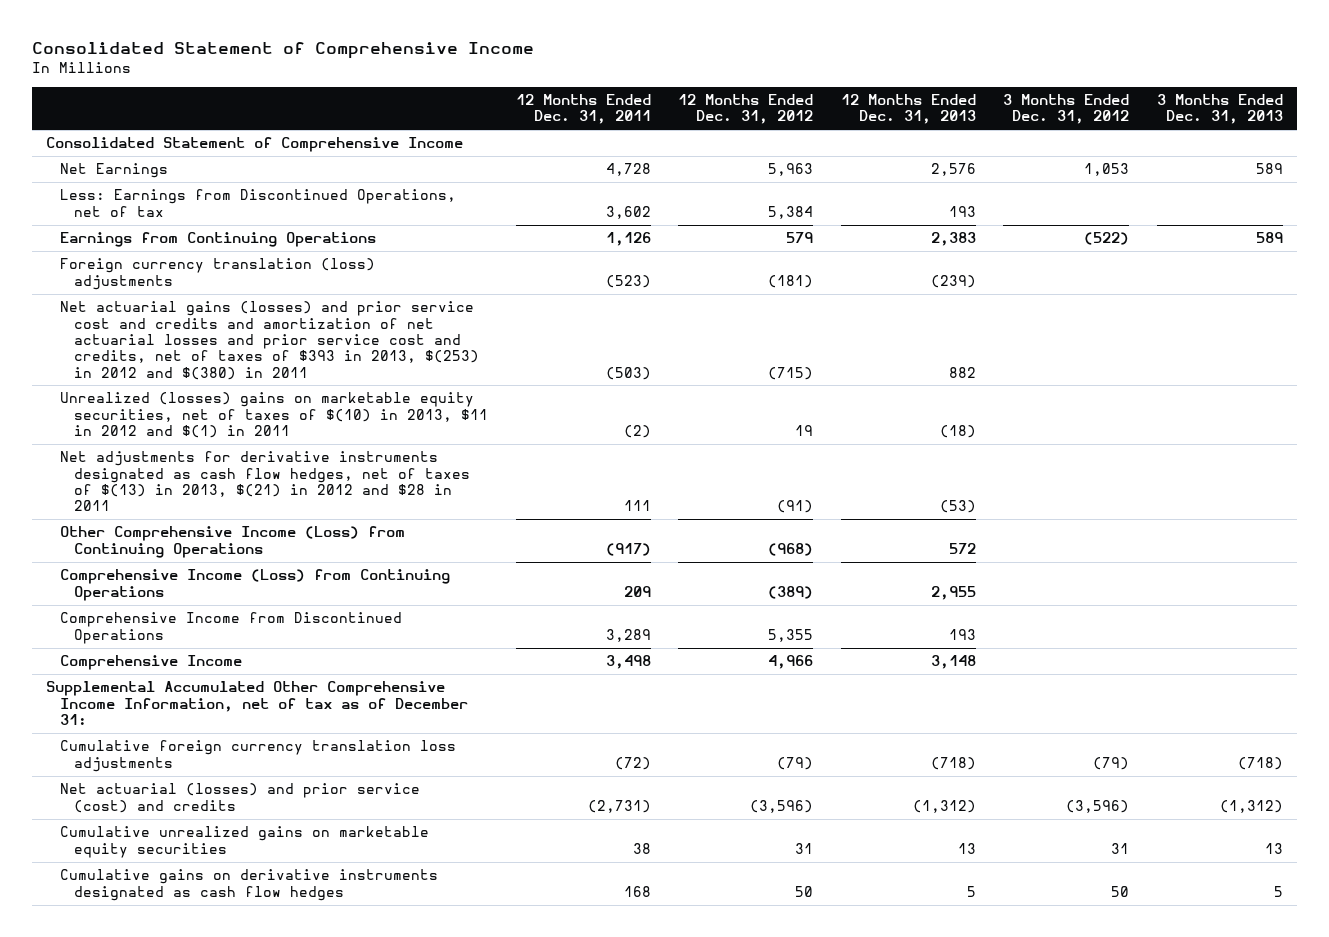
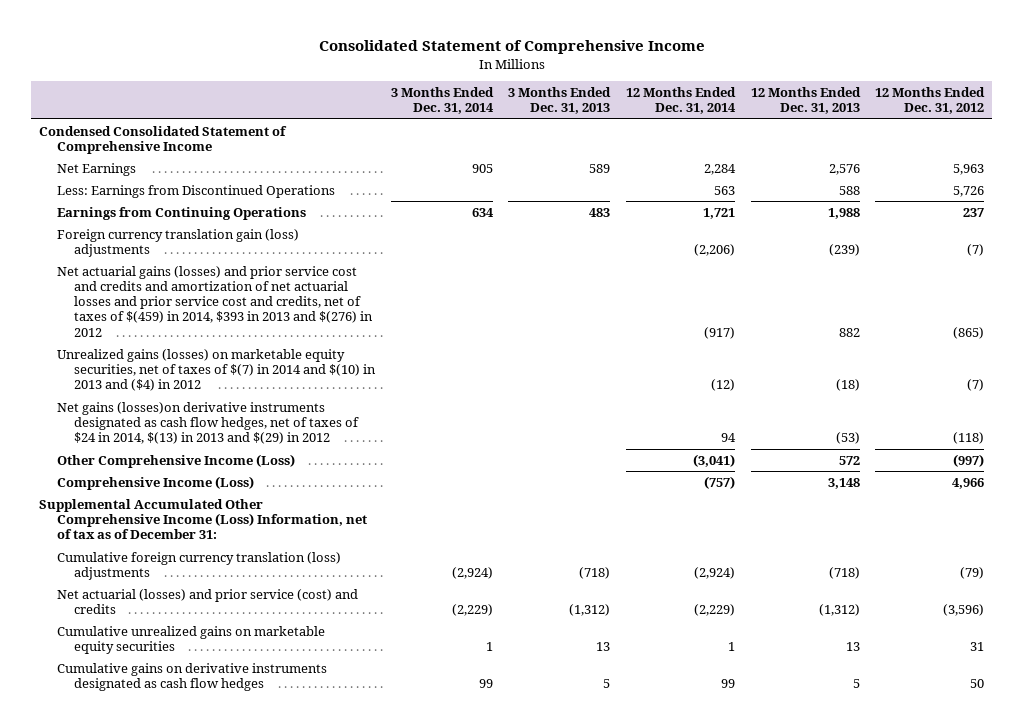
- | 12 Months Ended Dec. 31, 2011 | 12 Months Ended Dec. 31, 2012 | 12 Months Ended Dec. 31, 2013 | 3 Months Ended Dec. 31, 2012 | 3 Months Ended Dec. 31, 2013
+ | 3 Months Ended Dec. 31, 2014 | 3 Months Ended Dec. 31, 2013 | 12 Months Ended Dec. 31, 2014 | 12 Months Ended Dec. 31, 2013 | 12 Months Ended Dec. 31, 2012
- Consolidated Statement of Comprehensive Income
+ Condensed Consolidated Statement of Comprehensive Income
- Less: Earnings from Discontinued Operations, net of tax | 3,602 | 5,384 | 193 | |
- Earnings from Continuing Operations | 1,126 | 579 | 2,383 | (522) | 589
- Foreign currency translation (loss) adjustments | (523) | (181) | (239) | |
- Net actuarial gains (losses) and prior service cost and credits and amortization of net actuarial losses and prior service cost and credits, net of taxes of $393 in 2013, $(253) in 2012 and $(380) in 2011 | (503) | (715) | 882 | |
- Unrealized (losses) gains on marketable equity securities, net of taxes of $(10) in 2013, $11 in 2012 and $(1) in 2011 | (2) | 19 | (18) | |
- Net adjustments for derivative instruments designated as cash flow hedges, net of taxes of $(13) in 2013, $(21) in 2012 and $28 in 2011 | 111 | (91) | (53) | |
- Other Comprehensive Income (Loss) from Continuing Operations | (917) | (968) | 572 | |
- Comprehensive Income (Loss) from Continuing Operations | 209 | (389) | 2,955 | |
- Comprehensive Income from Discontinued Operations | 3,289 | 5,355 | 193 | |
- Comprehensive Income | 3,498 | 4,966 | 3,148 | |
- Supplemental Accumulated Other Comprehensive Income Information, net of tax as of December 31:
- Cumulative foreign currency translation loss adjustments | (72) | (79) | (718) | (79) | (718)
+ Less: Earnings from Discontinued Operations | | | 563 | 588 | 5,726
+ Earnings from Continuing Operations | 634 | 483 | 1,721 | 1,988 | 237
+ Foreign currency translation gain (loss) adjustments | | | (2,206) | (239) | (7)
+ Net actuarial gains (losses) and prior service cost and credits and amortization of net actuarial losses and prior service cost and credits, net of taxes of $(459) in 2014, $393 in 2013 and $(276) in 2012 | | | (917) | 882 | (865)
+ Unrealized gains (losses) on marketable equity securities, net of taxes of $(7) in 2014 and $(10) in 2013 and ($4) in 2012 | | | (12) | (18) | (7)
+ Net gains (losses)on derivative instruments designated as cash flow hedges, net of taxes of $24 in 2014, $(13) in 2013 and $(29) in 2012 | | | 94 | (53) | (118)
+ Other Comprehensive Income (Loss) | | | (3,041) | 572 | (997)
+ Comprehensive Income (Loss) | | | (757) | 3,148 | 4,966
+ Supplemental Accumulated Other Comprehensive Income (Loss) Information, net of tax as of December 31:
+ Cumulative foreign currency translation (loss) adjustments | (2,924) | (718) | (2,924) | (718) | (79)

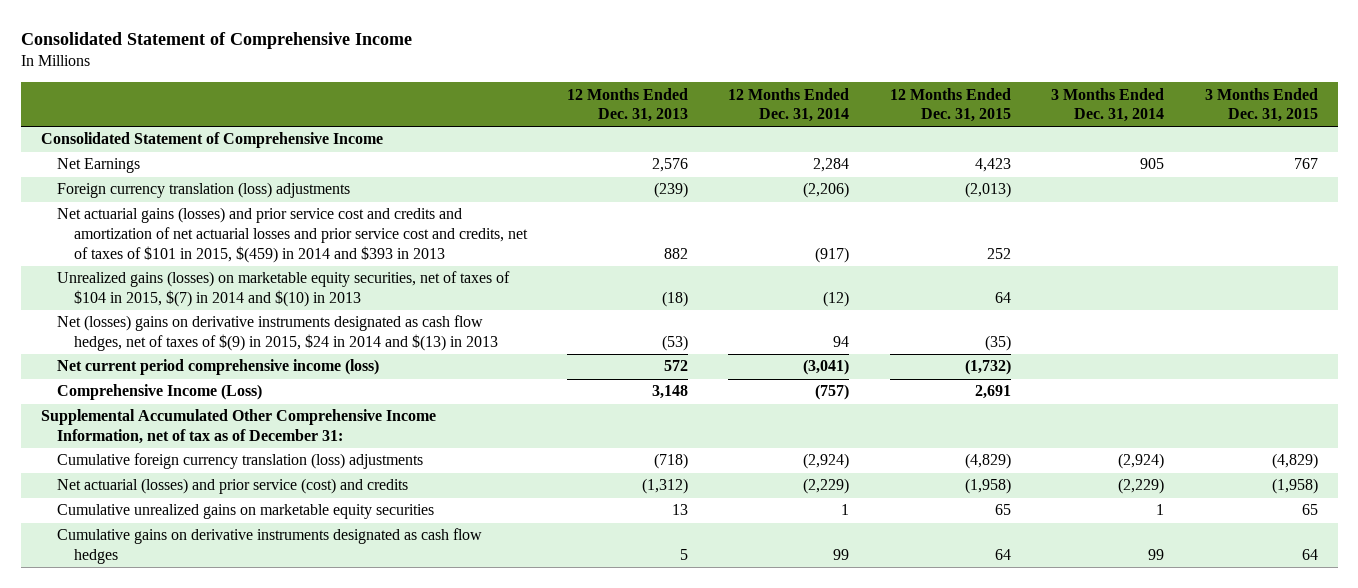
- | 3 Months Ended Dec. 31, 2014 | 3 Months Ended Dec. 31, 2013 | 12 Months Ended Dec. 31, 2014 | 12 Months Ended Dec. 31, 2013 | 12 Months Ended Dec. 31, 2012
+ | 12 Months Ended Dec. 31, 2013 | 12 Months Ended Dec. 31, 2014 | 12 Months Ended Dec. 31, 2015 | 3 Months Ended Dec. 31, 2014 | 3 Months Ended Dec. 31, 2015
- Condensed Consolidated Statement of Comprehensive Income
+ Consolidated Statement of Comprehensive Income
- Less: Earnings from Discontinued Operations | | | 563 | 588 | 5,726
- Earnings from Continuing Operations | 634 | 483 | 1,721 | 1,988 | 237
- Foreign currency translation gain (loss) adjustments | | | (2,206) | (239) | (7)
- Net actuarial gains (losses) and prior service cost and credits and amortization of net actuarial losses and prior service cost and credits, net of taxes of $(459) in 2014, $393 in 2013 and $(276) in 2012 | | | (917) | 882 | (865)
- Unrealized gains (losses) on marketable equity securities, net of taxes of $(7) in 2014 and $(10) in 2013 and ($4) in 2012 | | | (12) | (18) | (7)
- Net gains (losses)on derivative instruments designated as cash flow hedges, net of taxes of $24 in 2014, $(13) in 2013 and $(29) in 2012 | | | 94 | (53) | (118)
- Other Comprehensive Income (Loss) | | | (3,041) | 572 | (997)
+ Foreign currency translation (loss) adjustments | (239) | (2,206) | (2,013) | |
+ Net actuarial gains (losses) and prior service cost and credits and amortization of net actuarial losses and prior service cost and credits, net of taxes of $101 in 2015, $(459) in 2014 and $393 in 2013 | 882 | (917) | 252 | |
+ Unrealized gains (losses) on marketable equity securities, net of taxes of $104 in 2015, $(7) in 2014 and $(10) in 2013 | (18) | (12) | 64 | |
+ Net (losses) gains on derivative instruments designated as cash flow hedges, net of taxes of $(9) in 2015, $24 in 2014 and $(13) in 2013 | (53) | 94 | (35) | |
+ Net current period comprehensive income (loss) | 572 | (3,041) | (1,732) | |
- Supplemental Accumulated Other Comprehensive Income (Loss) Information, net of tax as of December 31:
+ Supplemental Accumulated Other Comprehensive Income Information, net of tax as of December 31:

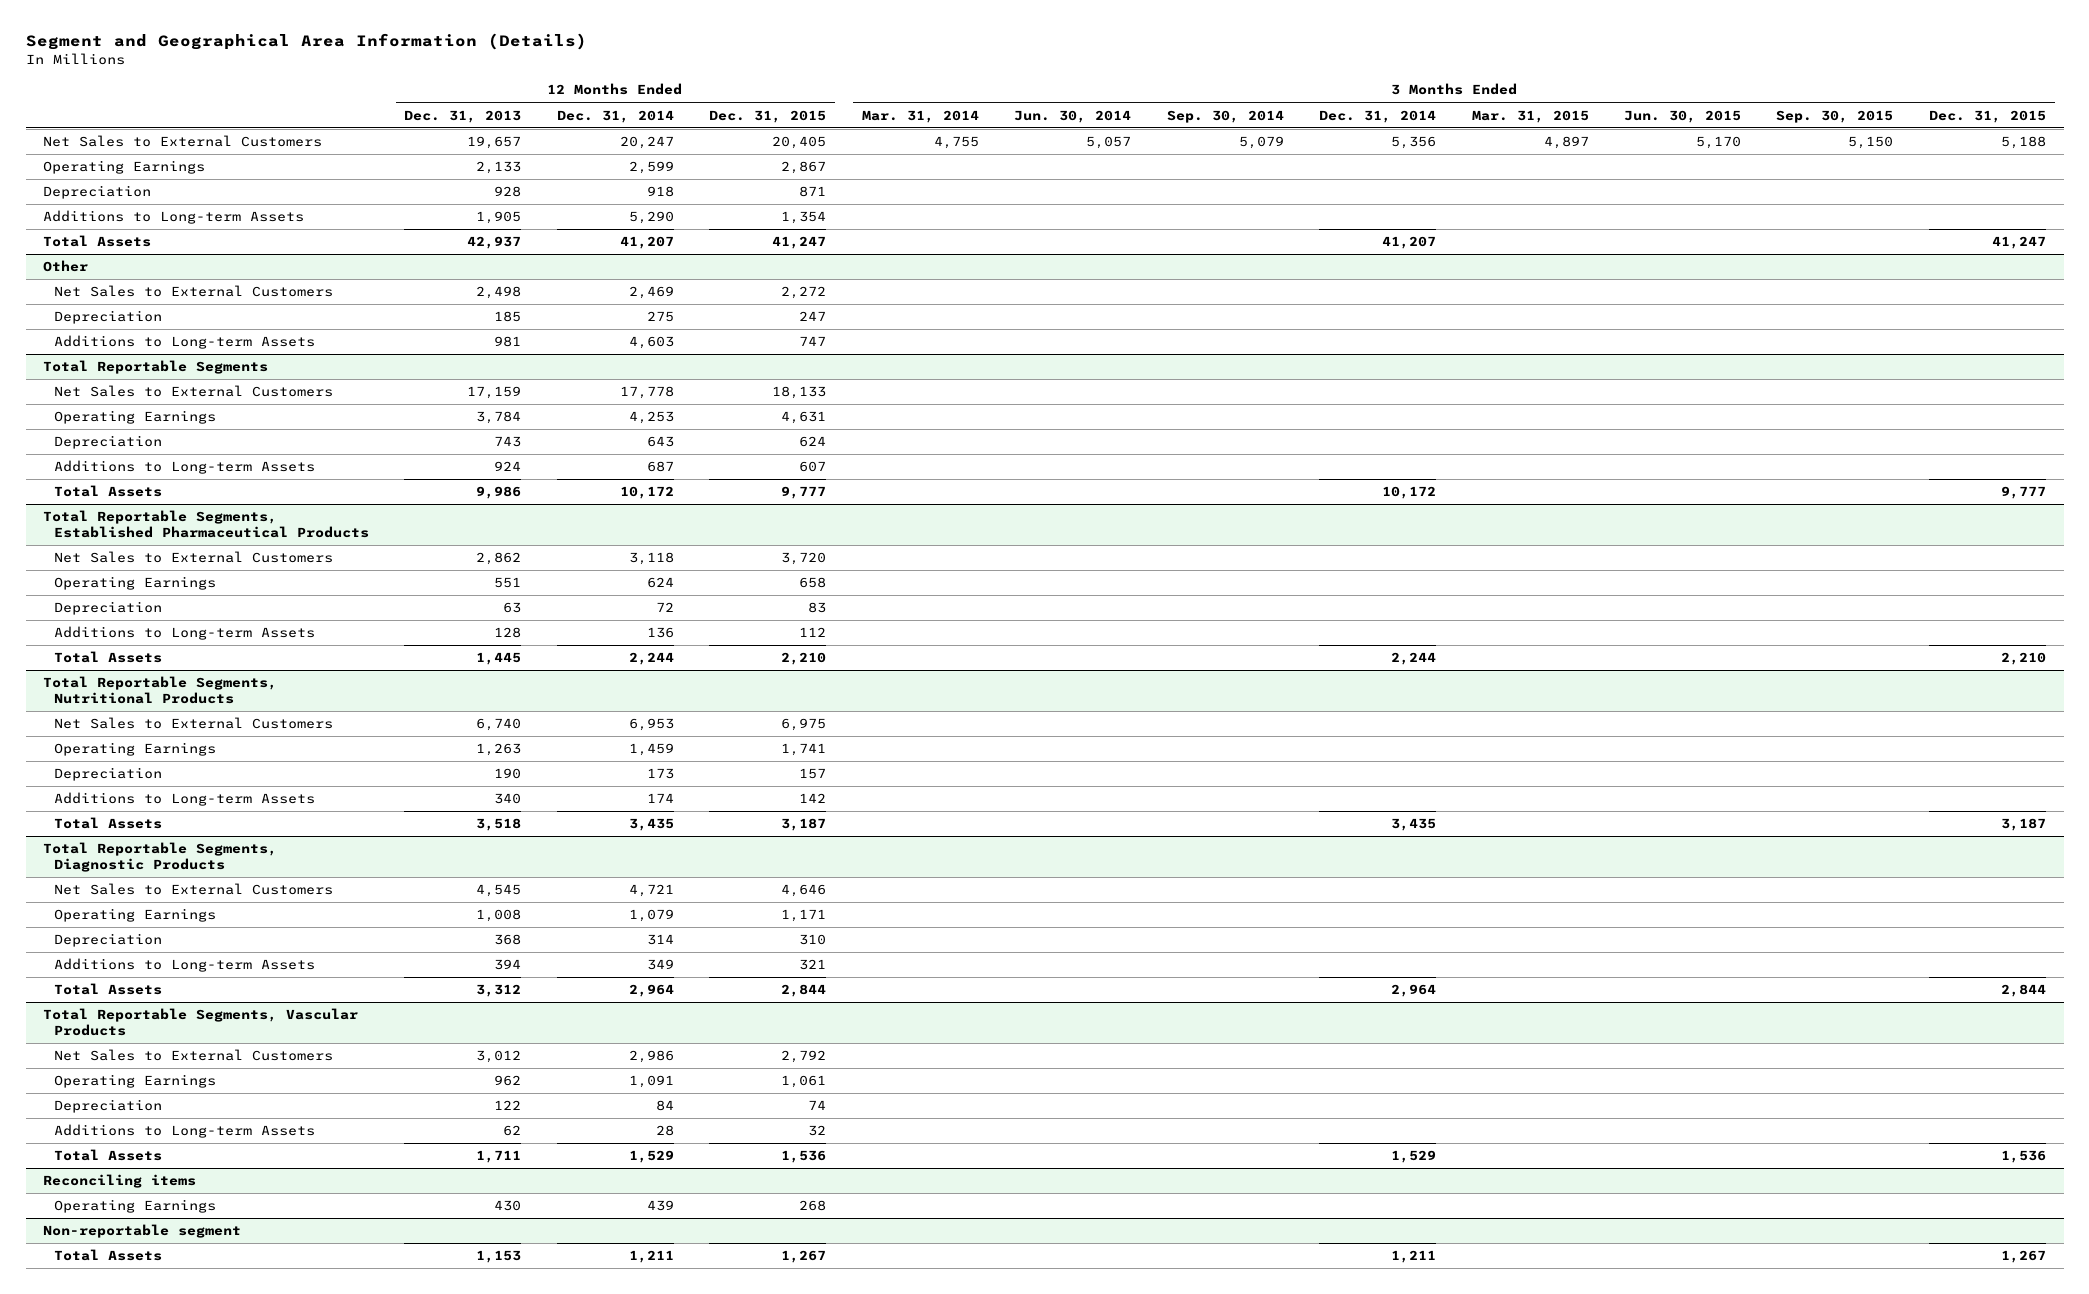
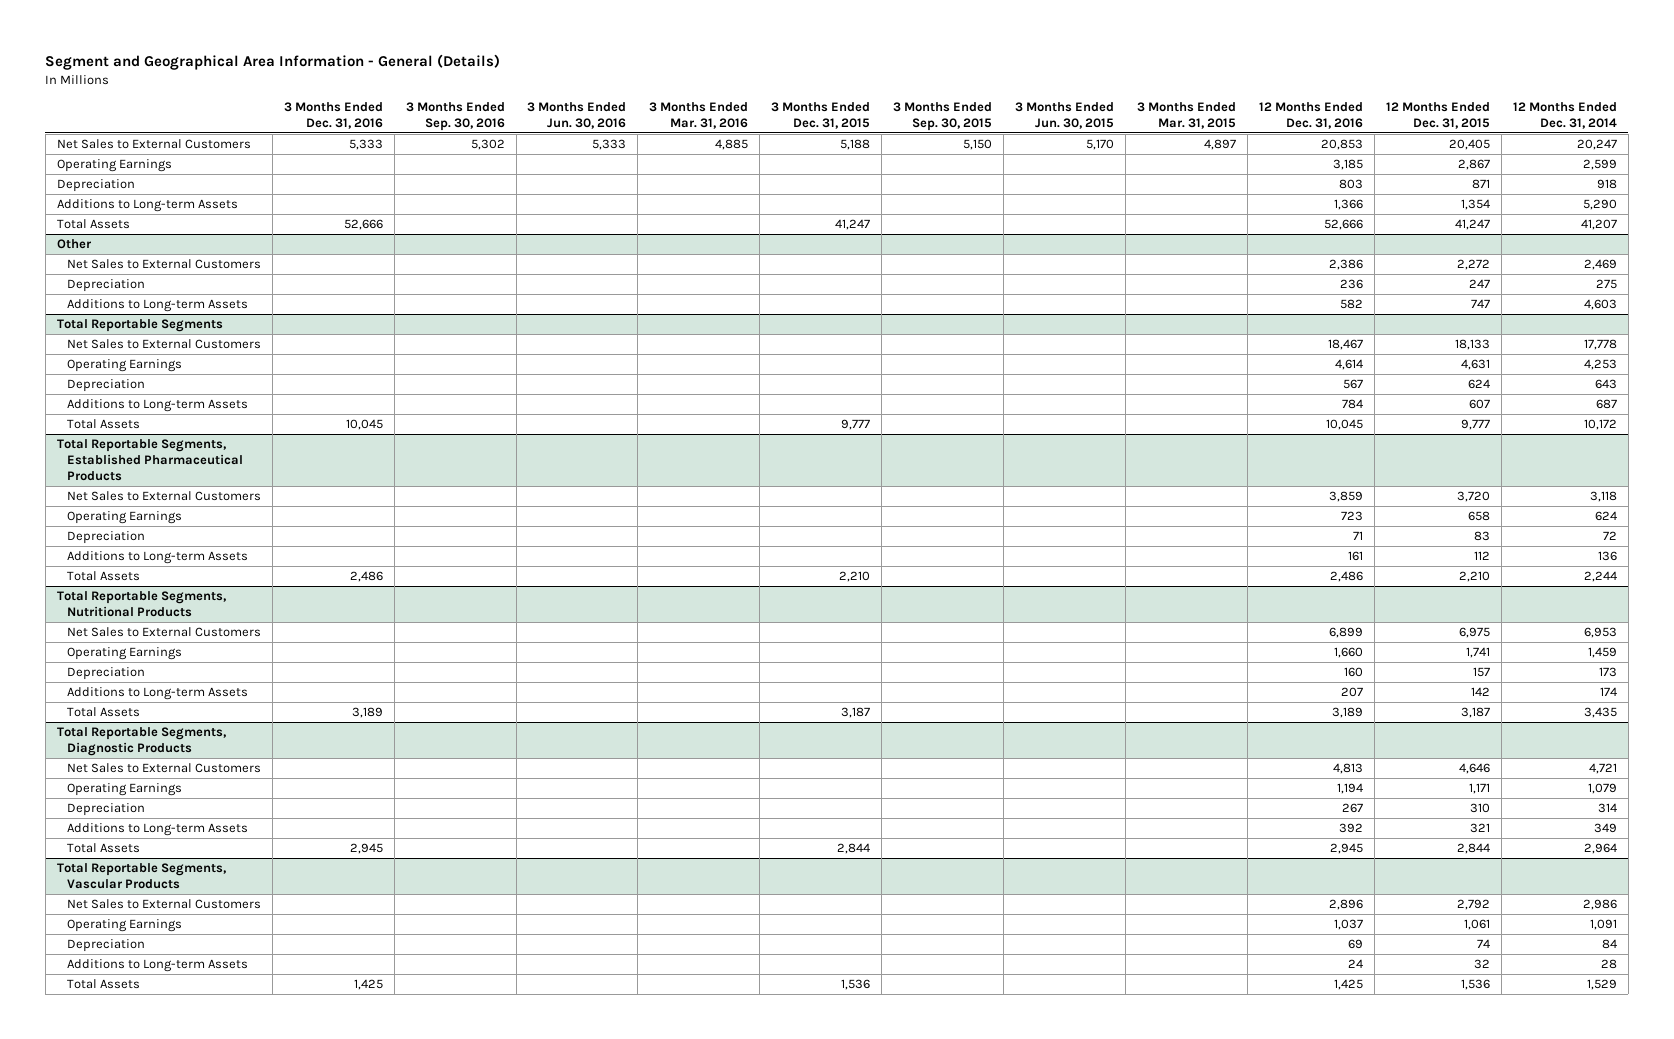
- Segment and Geographical Area Information (Details)
+ Segment and Geographical Area Information - General (Details)
- | 12 Months Ended Dec. 31, 2013 | 12 Months Ended Dec. 31, 2014 | 12 Months Ended Dec. 31, 2015 | 3 Months Ended Mar. 31, 2014 | 3 Months Ended Jun. 30, 2014 | 3 Months Ended Sep. 30, 2014 | 3 Months Ended Dec. 31, 2014 | 3 Months Ended Mar. 31, 2015 | 3 Months Ended Jun. 30, 2015 | 3 Months Ended Sep. 30, 2015 | 3 Months Ended Dec. 31, 2015
+ | 3 Months Ended Dec. 31, 2016 | 3 Months Ended Sep. 30, 2016 | 3 Months Ended Jun. 30, 2016 | 3 Months Ended Mar. 31, 2016 | 3 Months Ended Dec. 31, 2015 | 3 Months Ended Sep. 30, 2015 | 3 Months Ended Jun. 30, 2015 | 3 Months Ended Mar. 31, 2015 | 12 Months Ended Dec. 31, 2016 | 12 Months Ended Dec. 31, 2015 | 12 Months Ended Dec. 31, 2014
- Reconciling items
- Operating Earnings | 430 | 439 | 268 | | | | | | | |
- Non-reportable segment
- Total Assets | 1,153 | 1,211 | 1,267 | | | | 1,211 | | | | 1,267

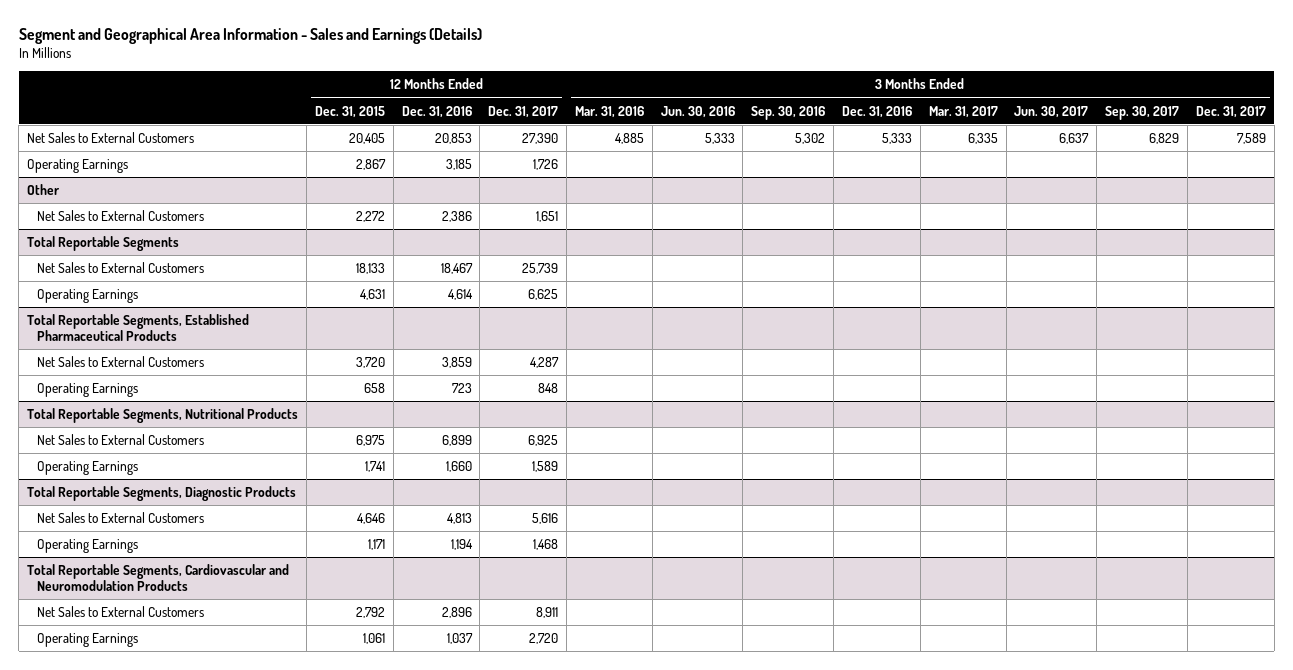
- Segment and Geographical Area Information - General (Details)
+ Segment and Geographical Area Information - Sales and Earnings (Details)
- | 3 Months Ended Dec. 31, 2016 | 3 Months Ended Sep. 30, 2016 | 3 Months Ended Jun. 30, 2016 | 3 Months Ended Mar. 31, 2016 | 3 Months Ended Dec. 31, 2015 | 3 Months Ended Sep. 30, 2015 | 3 Months Ended Jun. 30, 2015 | 3 Months Ended Mar. 31, 2015 | 12 Months Ended Dec. 31, 2016 | 12 Months Ended Dec. 31, 2015 | 12 Months Ended Dec. 31, 2014
+ | 12 Months Ended Dec. 31, 2015 | 12 Months Ended Dec. 31, 2016 | 12 Months Ended Dec. 31, 2017 | 3 Months Ended Mar. 31, 2016 | 3 Months Ended Jun. 30, 2016 | 3 Months Ended Sep. 30, 2016 | 3 Months Ended Dec. 31, 2016 | 3 Months Ended Mar. 31, 2017 | 3 Months Ended Jun. 30, 2017 | 3 Months Ended Sep. 30, 2017 | 3 Months Ended Dec. 31, 2017
- Depreciation | | | | | | | | | 803 | 871 | 918
- Additions to Long-term Assets | | | | | | | | | 1,366 | 1,354 | 5,290
- Total Assets | 52,666 | | | | 41,247 | | | | 52,666 | 41,247 | 41,207
@ Other
- Depreciation | | | | | | | | | 236 | 247 | 275
- Additions to Long-term Assets | | | | | | | | | 582 | 747 | 4,603
@ Total Reportable Segments
- Depreciation | | | | | | | | | 567 | 624 | 643
- Additions to Long-term Assets | | | | | | | | | 784 | 607 | 687
- Total Assets | 10,045 | | | | 9,777 | | | | 10,045 | 9,777 | 10,172
@ Total Reportable Segments, Established Pharmaceutical Products
- Depreciation | | | | | | | | | 71 | 83 | 72
- Additions to Long-term Assets | | | | | | | | | 161 | 112 | 136
- Total Assets | 2,486 | | | | 2,210 | | | | 2,486 | 2,210 | 2,244
@ Total Reportable Segments, Nutritional Products
- Depreciation | | | | | | | | | 160 | 157 | 173
- Additions to Long-term Assets | | | | | | | | | 207 | 142 | 174
- Total Assets | 3,189 | | | | 3,187 | | | | 3,189 | 3,187 | 3,435
@ Total Reportable Segments, Diagnostic Products
- Depreciation | | | | | | | | | 267 | 310 | 314
- Additions to Long-term Assets | | | | | | | | | 392 | 321 | 349
- Total Assets | 2,945 | | | | 2,844 | | | | 2,945 | 2,844 | 2,964
- Total Reportable Segments, Vascular Products
+ Total Reportable Segments, Cardiovascular and Neuromodulation Products
- Depreciation | | | | | | | | | 69 | 74 | 84
- Additions to Long-term Assets | | | | | | | | | 24 | 32 | 28
- Total Assets | 1,425 | | | | 1,536 | | | | 1,425 | 1,536 | 1,529

